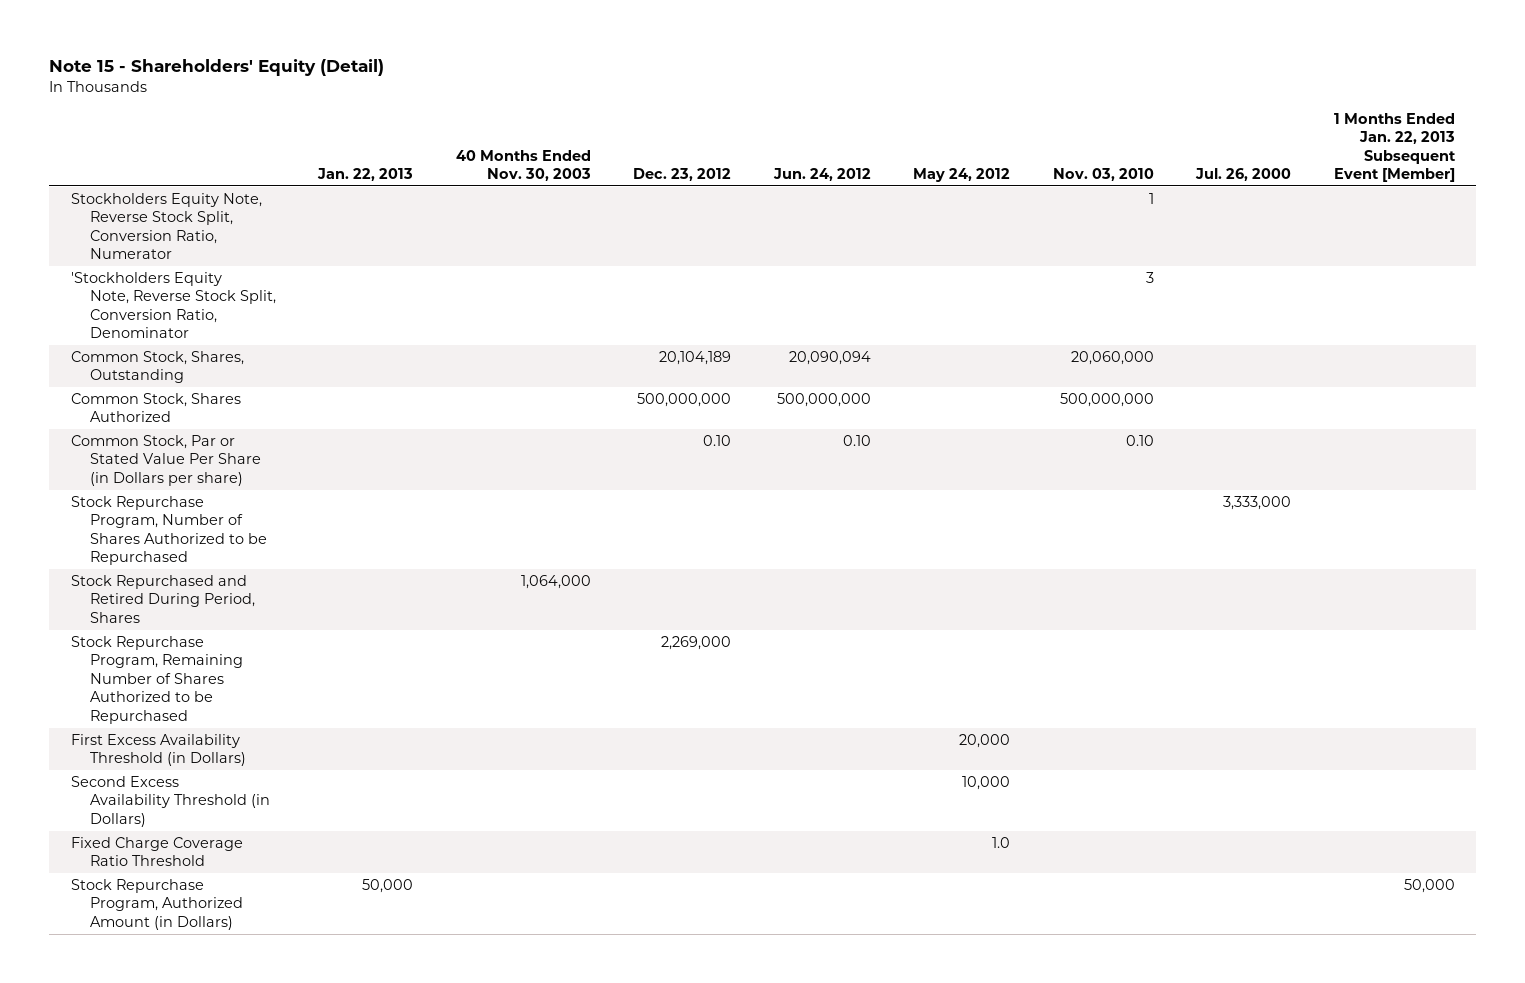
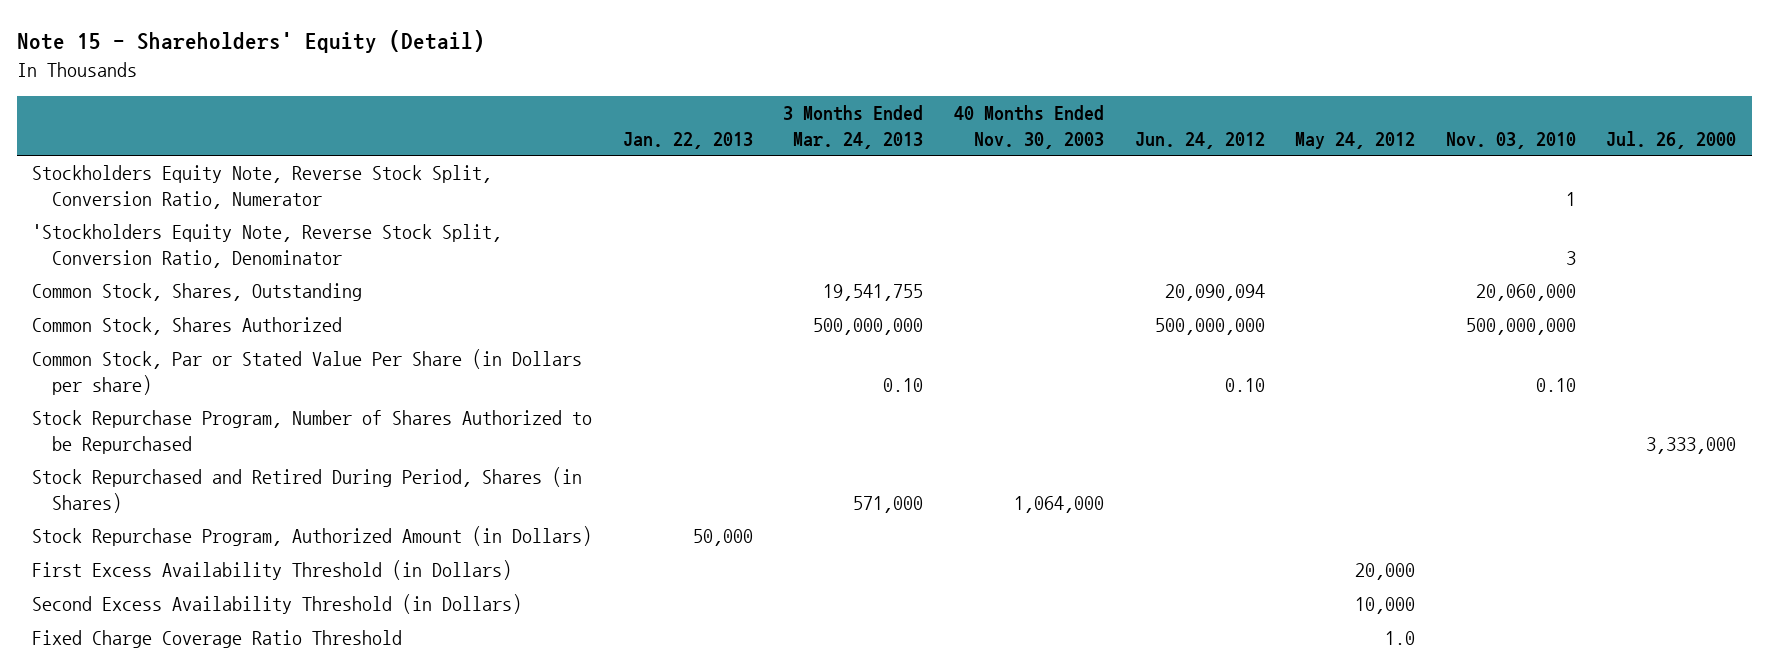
- | Jan. 22, 2013 | 40 Months Ended Nov. 30, 2003 | Dec. 23, 2012 | Jun. 24, 2012 | May 24, 2012 | Nov. 03, 2010 | Jul. 26, 2000 | 1 Months Ended Jan. 22, 2013 Subsequent Event [Member]
+ | Jan. 22, 2013 | 3 Months Ended Mar. 24, 2013 | 40 Months Ended Nov. 30, 2003 | Jun. 24, 2012 | May 24, 2012 | Nov. 03, 2010 | Jul. 26, 2000
- Stock Repurchased and Retired During Period, Shares | | 1,064,000 | | | | | |
- Stock Repurchase Program, Remaining Number of Shares Authorized to be Repurchased | | | 2,269,000 | | | | |
+ Stock Repurchased and Retired During Period, Shares (in Shares) | | 571,000 | 1,064,000 | | | |
moved up: Stock Repurchase Program, Authorized Amount (in Dollars) | 50,000 | | | | | |

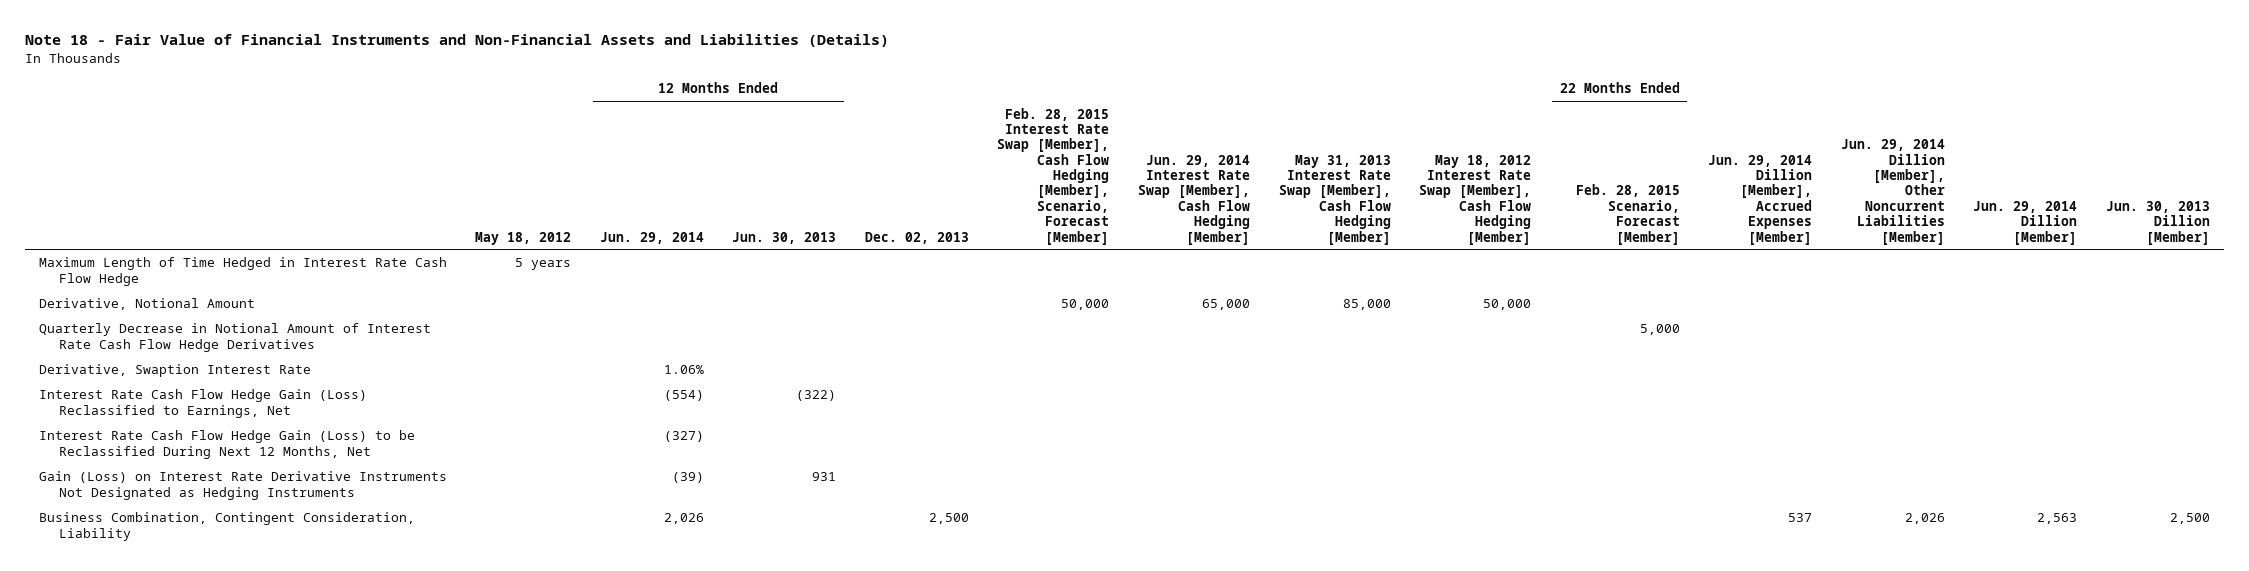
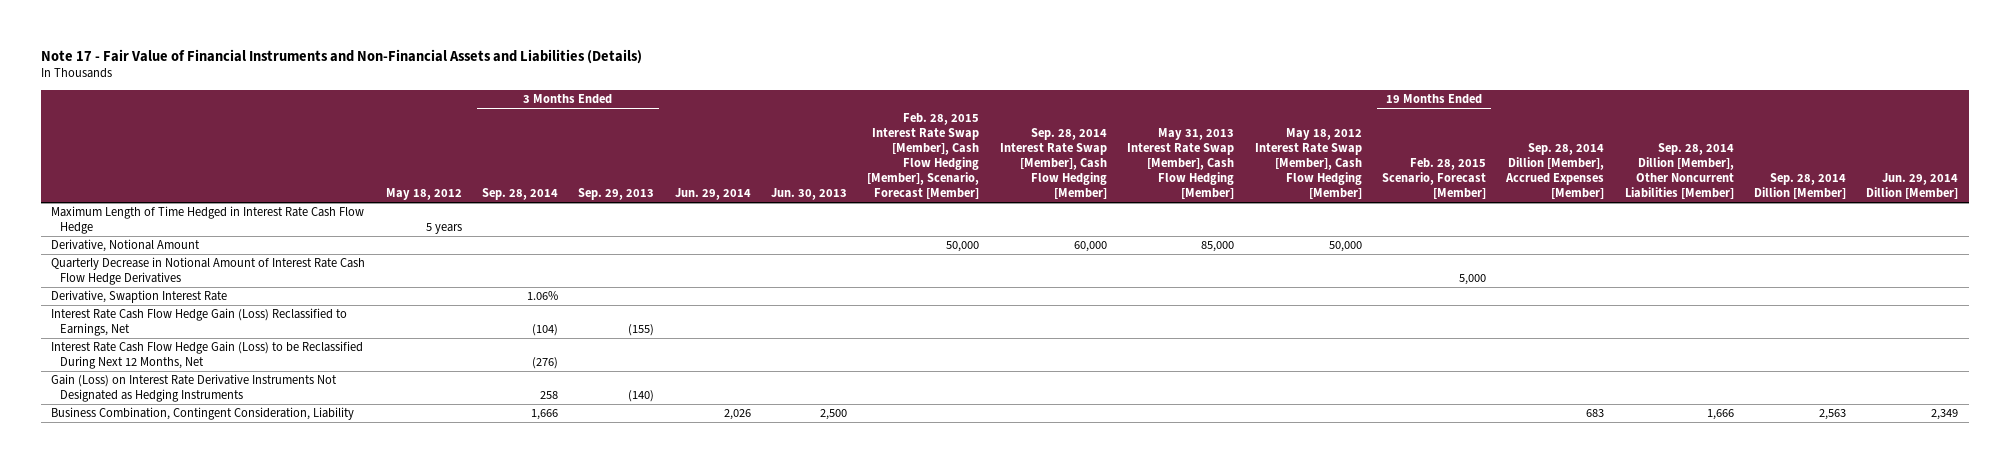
- Note 18 - Fair Value of Financial Instruments and Non-Financial Assets and Liabilities (Details)
+ Note 17 - Fair Value of Financial Instruments and Non-Financial Assets and Liabilities (Details)
- | May 18, 2012 | 12 Months Ended Jun. 29, 2014 | 12 Months Ended Jun. 30, 2013 | Dec. 02, 2013 | Feb. 28, 2015 Interest Rate Swap [Member], Cash Flow Hedging [Member], Scenario, Forecast [Member] | Jun. 29, 2014 Interest Rate Swap [Member], Cash Flow Hedging [Member] | May 31, 2013 Interest Rate Swap [Member], Cash Flow Hedging [Member] | May 18, 2012 Interest Rate Swap [Member], Cash Flow Hedging [Member] | 22 Months Ended Feb. 28, 2015 Scenario, Forecast [Member] | Jun. 29, 2014 Dillion [Member], Accrued Expenses [Member] | Jun. 29, 2014 Dillion [Member], Other Noncurrent Liabilities [Member] | Jun. 29, 2014 Dillion [Member] | Jun. 30, 2013 Dillion [Member]
+ | May 18, 2012 | 3 Months Ended Sep. 28, 2014 | 3 Months Ended Sep. 29, 2013 | Jun. 29, 2014 | Jun. 30, 2013 | Feb. 28, 2015 Interest Rate Swap [Member], Cash Flow Hedging [Member], Scenario, Forecast [Member] | Sep. 28, 2014 Interest Rate Swap [Member], Cash Flow Hedging [Member] | May 31, 2013 Interest Rate Swap [Member], Cash Flow Hedging [Member] | May 18, 2012 Interest Rate Swap [Member], Cash Flow Hedging [Member] | 19 Months Ended Feb. 28, 2015 Scenario, Forecast [Member] | Sep. 28, 2014 Dillion [Member], Accrued Expenses [Member] | Sep. 28, 2014 Dillion [Member], Other Noncurrent Liabilities [Member] | Sep. 28, 2014 Dillion [Member] | Jun. 29, 2014 Dillion [Member]
- Business Combination, Contingent Consideration, Liability | | 2,026 | | 2,500 | | | | | | 537 | 2,026 | 2,563 | 2,500
+ Business Combination, Contingent Consideration, Liability | | 1,666 | | 2,026 | 2,500 | | | | | | 683 | 1,666 | 2,563 | 2,349

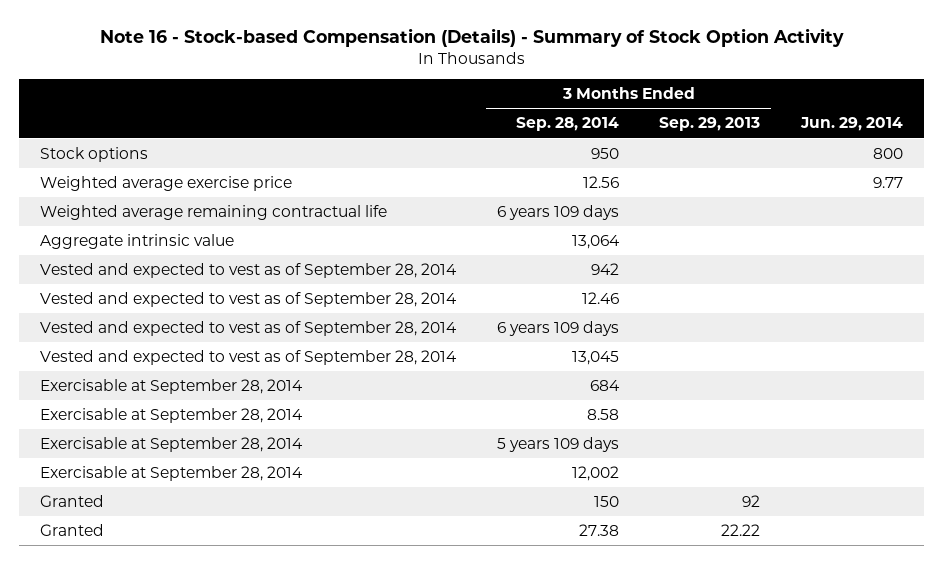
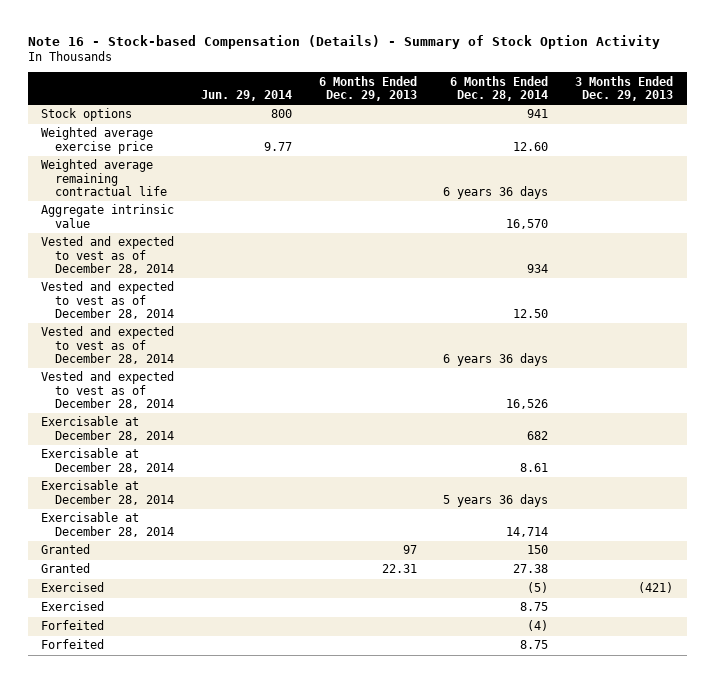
- | 3 Months Ended Sep. 28, 2014 | 3 Months Ended Sep. 29, 2013 | Jun. 29, 2014
+ | Jun. 29, 2014 | 6 Months Ended Dec. 29, 2013 | 6 Months Ended Dec. 28, 2014 | 3 Months Ended Dec. 29, 2013
- Vested and expected to vest as of September 28, 2014 | 942 | |
- Vested and expected to vest as of September 28, 2014 | 12.46 | |
- Vested and expected to vest as of September 28, 2014 | 6 years 109 days | |
- Vested and expected to vest as of September 28, 2014 | 13,045 | |
- Exercisable at September 28, 2014 | 684 | |
- Exercisable at September 28, 2014 | 8.58 | |
- Exercisable at September 28, 2014 | 5 years 109 days | |
- Exercisable at September 28, 2014 | 12,002 | |
+ Vested and expected to vest as of December 28, 2014 | | | 934 |
+ Vested and expected to vest as of December 28, 2014 | | | 12.50 |
+ Vested and expected to vest as of December 28, 2014 | | | 6 years 36 days |
+ Vested and expected to vest as of December 28, 2014 | | | 16,526 |
+ Exercisable at December 28, 2014 | | | 682 |
+ Exercisable at December 28, 2014 | | | 8.61 |
+ Exercisable at December 28, 2014 | | | 5 years 36 days |
+ Exercisable at December 28, 2014 | | | 14,714 |
+ Exercised | | | (5) | (421)
+ Exercised | | | 8.75 |
+ Forfeited | | | (4) |
+ Forfeited | | | 8.75 |

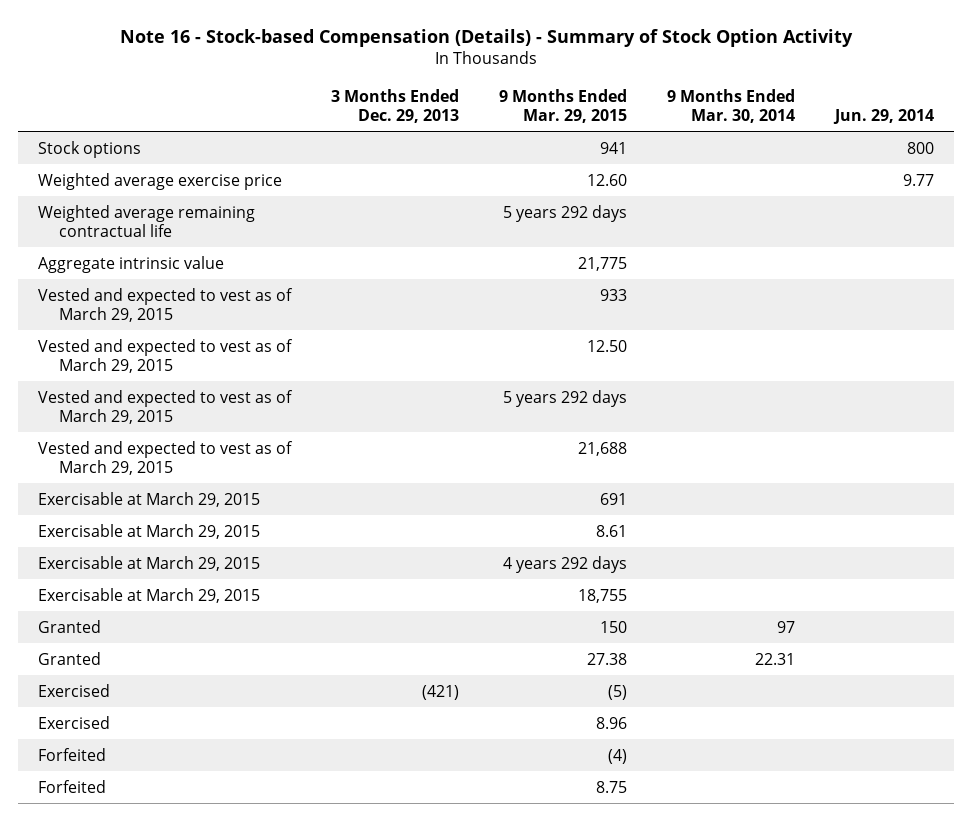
- | Jun. 29, 2014 | 6 Months Ended Dec. 29, 2013 | 6 Months Ended Dec. 28, 2014 | 3 Months Ended Dec. 29, 2013
+ | 3 Months Ended Dec. 29, 2013 | 9 Months Ended Mar. 29, 2015 | 9 Months Ended Mar. 30, 2014 | Jun. 29, 2014
- Vested and expected to vest as of December 28, 2014 | | | 934 |
- Vested and expected to vest as of December 28, 2014 | | | 12.50 |
- Vested and expected to vest as of December 28, 2014 | | | 6 years 36 days |
- Vested and expected to vest as of December 28, 2014 | | | 16,526 |
- Exercisable at December 28, 2014 | | | 682 |
- Exercisable at December 28, 2014 | | | 8.61 |
- Exercisable at December 28, 2014 | | | 5 years 36 days |
- Exercisable at December 28, 2014 | | | 14,714 |
+ Vested and expected to vest as of March 29, 2015 | | 933 | |
+ Vested and expected to vest as of March 29, 2015 | | 12.50 | |
+ Vested and expected to vest as of March 29, 2015 | | 5 years 292 days | |
+ Vested and expected to vest as of March 29, 2015 | | 21,688 | |
+ Exercisable at March 29, 2015 | | 691 | |
+ Exercisable at March 29, 2015 | | 8.61 | |
+ Exercisable at March 29, 2015 | | 4 years 292 days | |
+ Exercisable at March 29, 2015 | | 18,755 | |

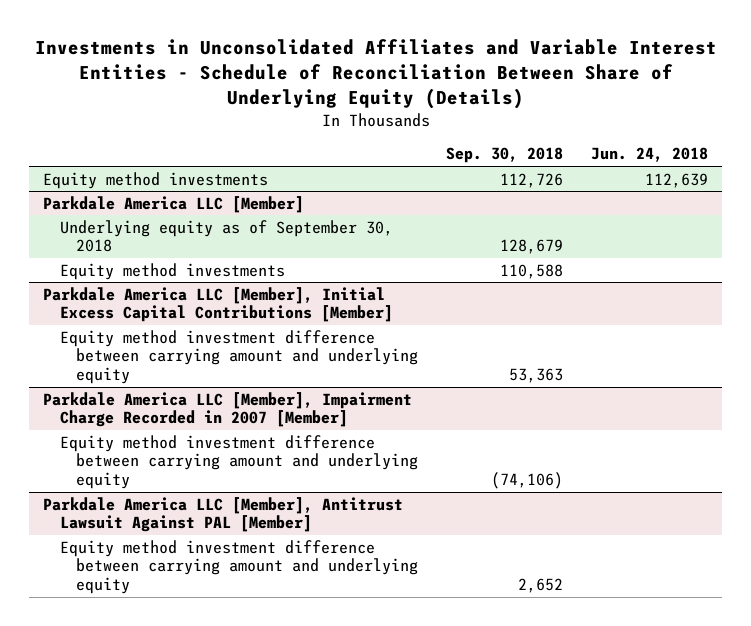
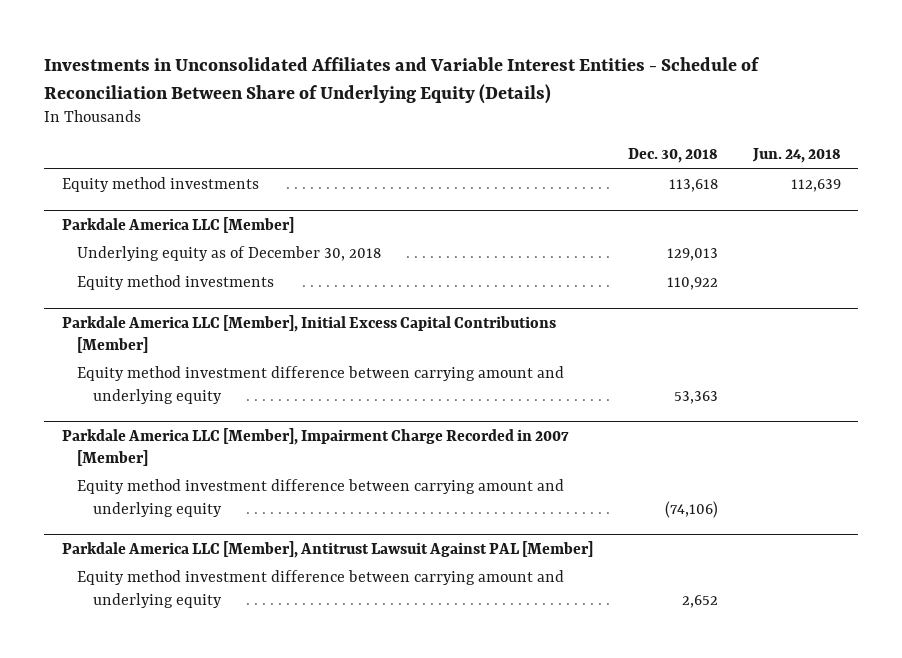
- | Sep. 30, 2018 | Jun. 24, 2018
+ | Dec. 30, 2018 | Jun. 24, 2018
@ Parkdale America LLC [Member]
- Underlying equity as of September 30, 2018 | 128,679 |
+ Underlying equity as of December 30, 2018 | 129,013 |

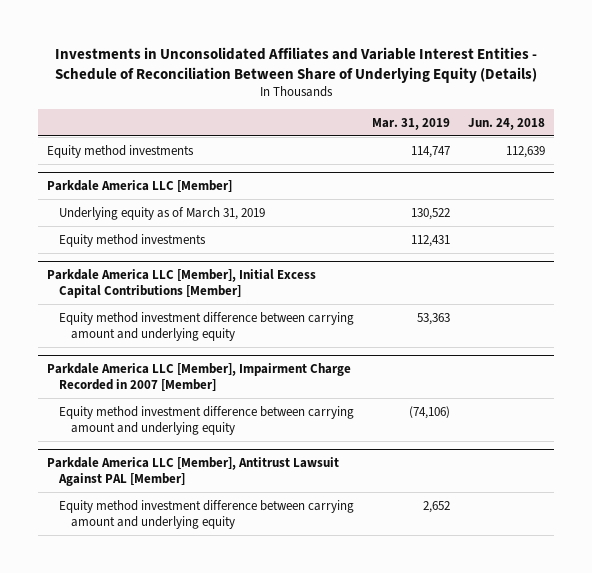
- | Dec. 30, 2018 | Jun. 24, 2018
+ | Mar. 31, 2019 | Jun. 24, 2018
@ Parkdale America LLC [Member]
- Underlying equity as of December 30, 2018 | 129,013 |
+ Underlying equity as of March 31, 2019 | 130,522 |

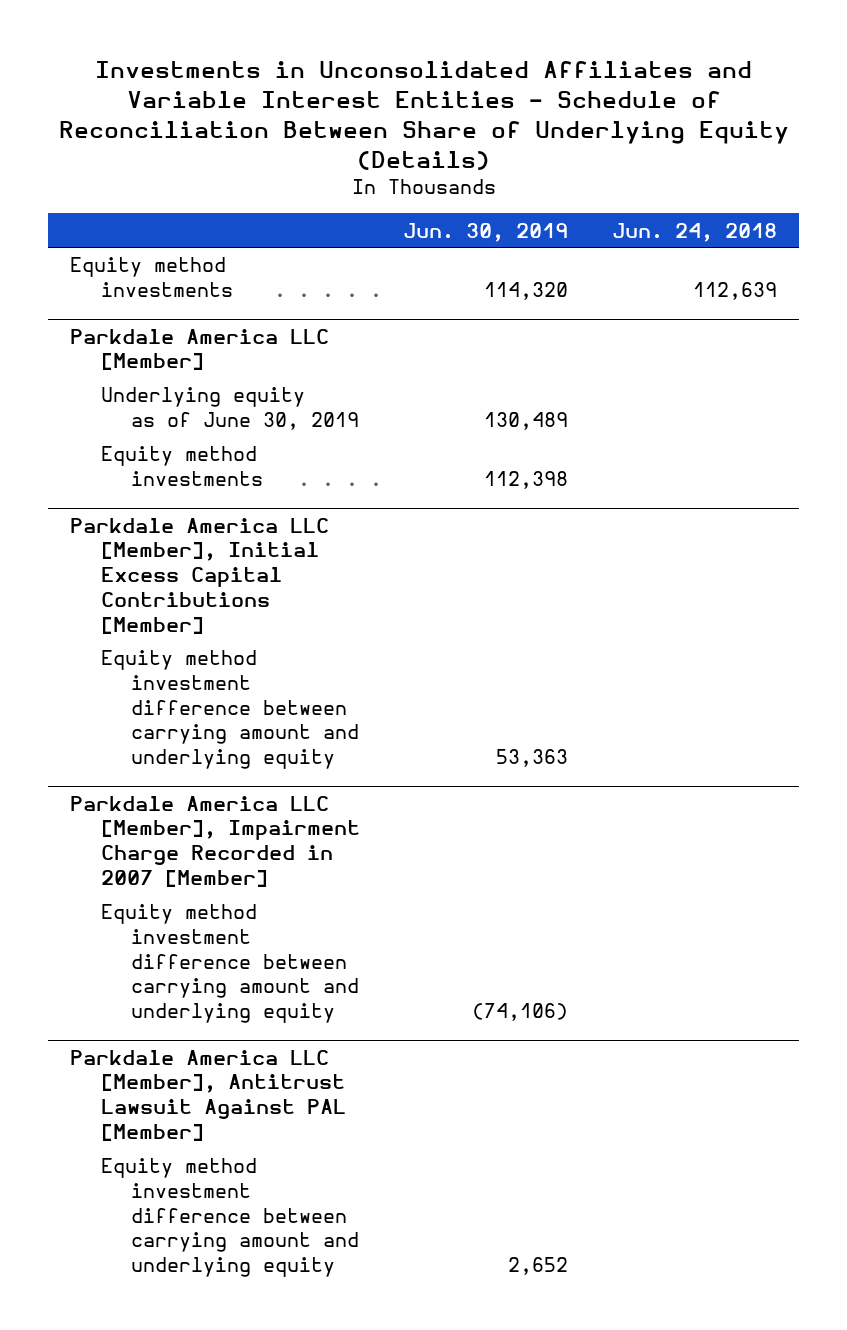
- | Mar. 31, 2019 | Jun. 24, 2018
+ | Jun. 30, 2019 | Jun. 24, 2018
@ Parkdale America LLC [Member]
- Underlying equity as of March 31, 2019 | 130,522 |
+ Underlying equity as of June 30, 2019 | 130,489 |

